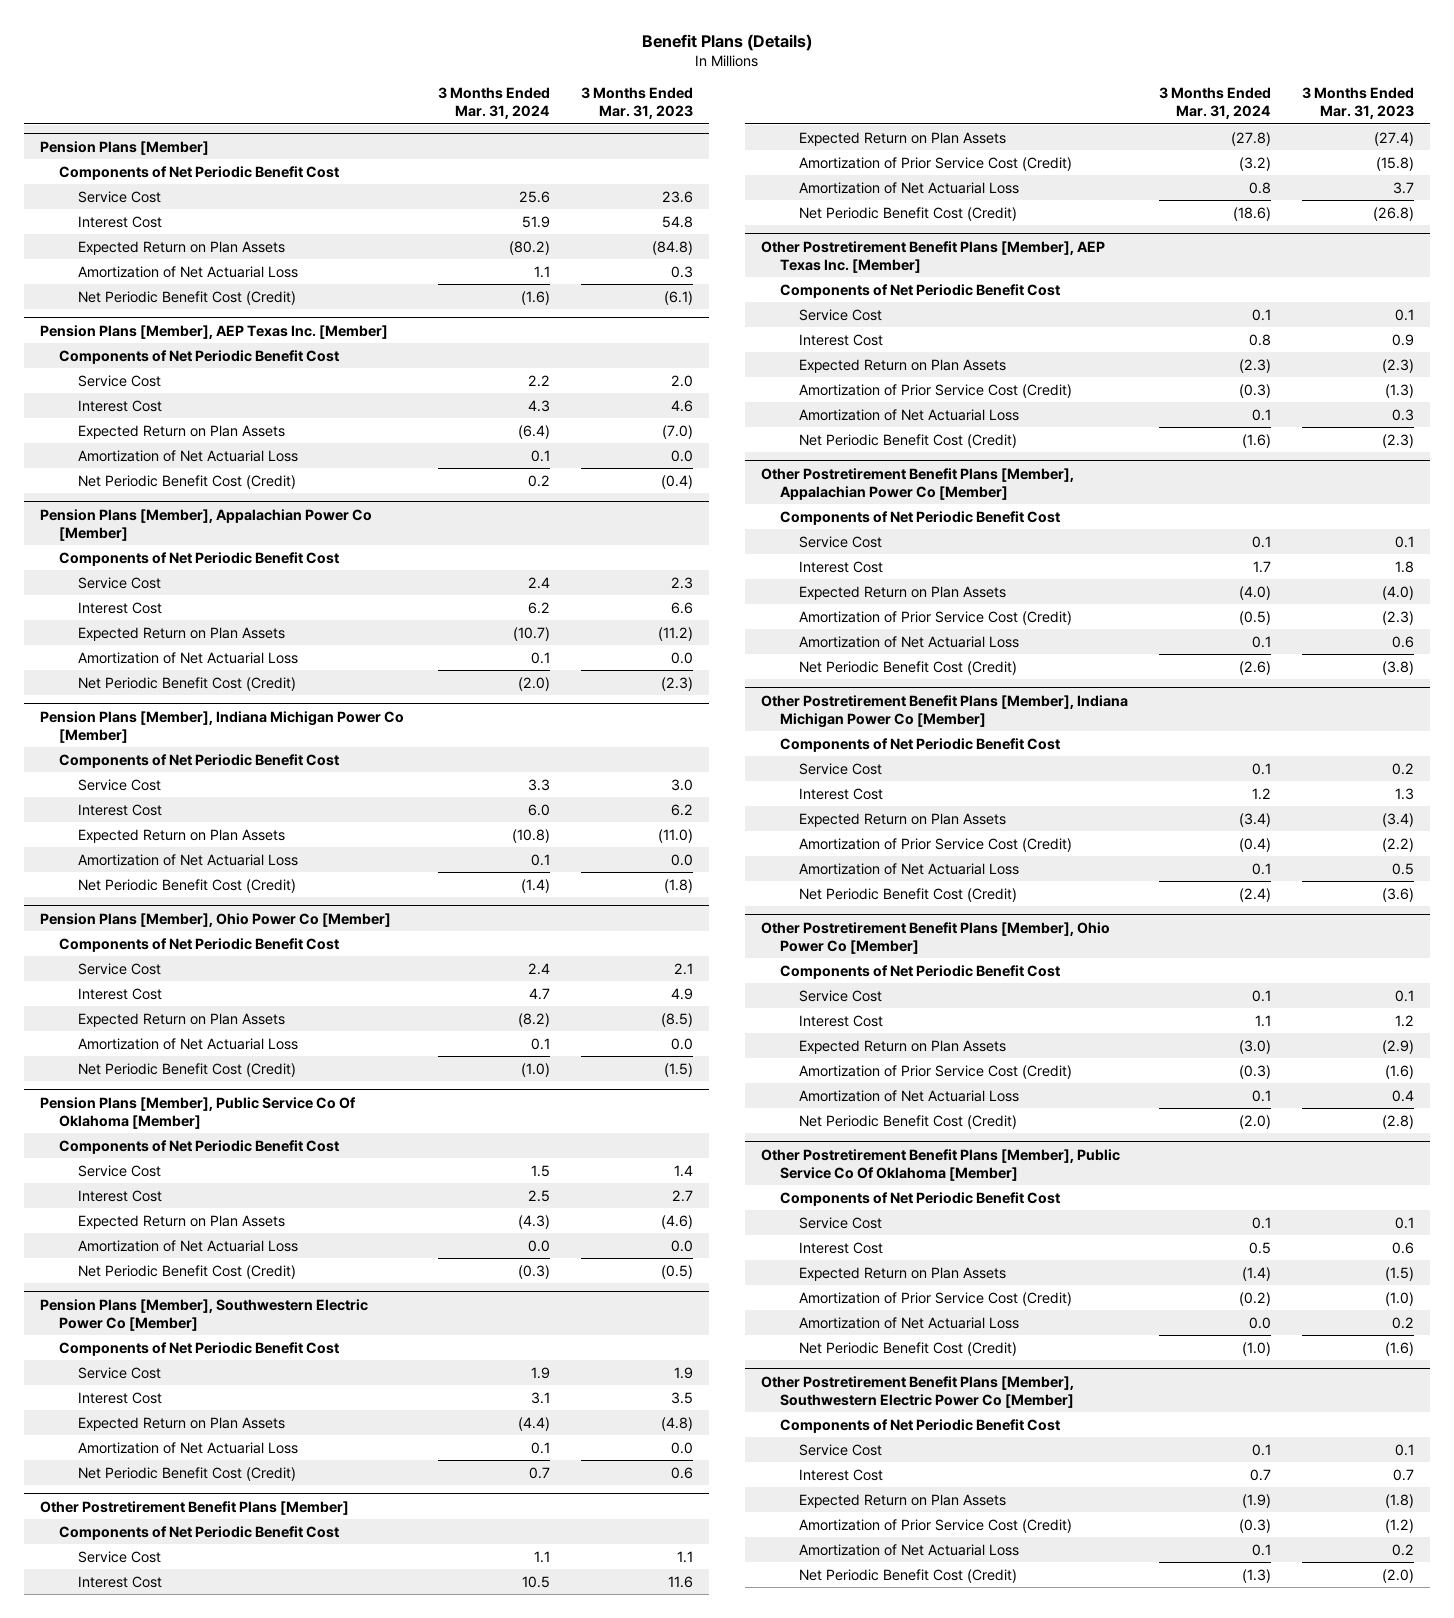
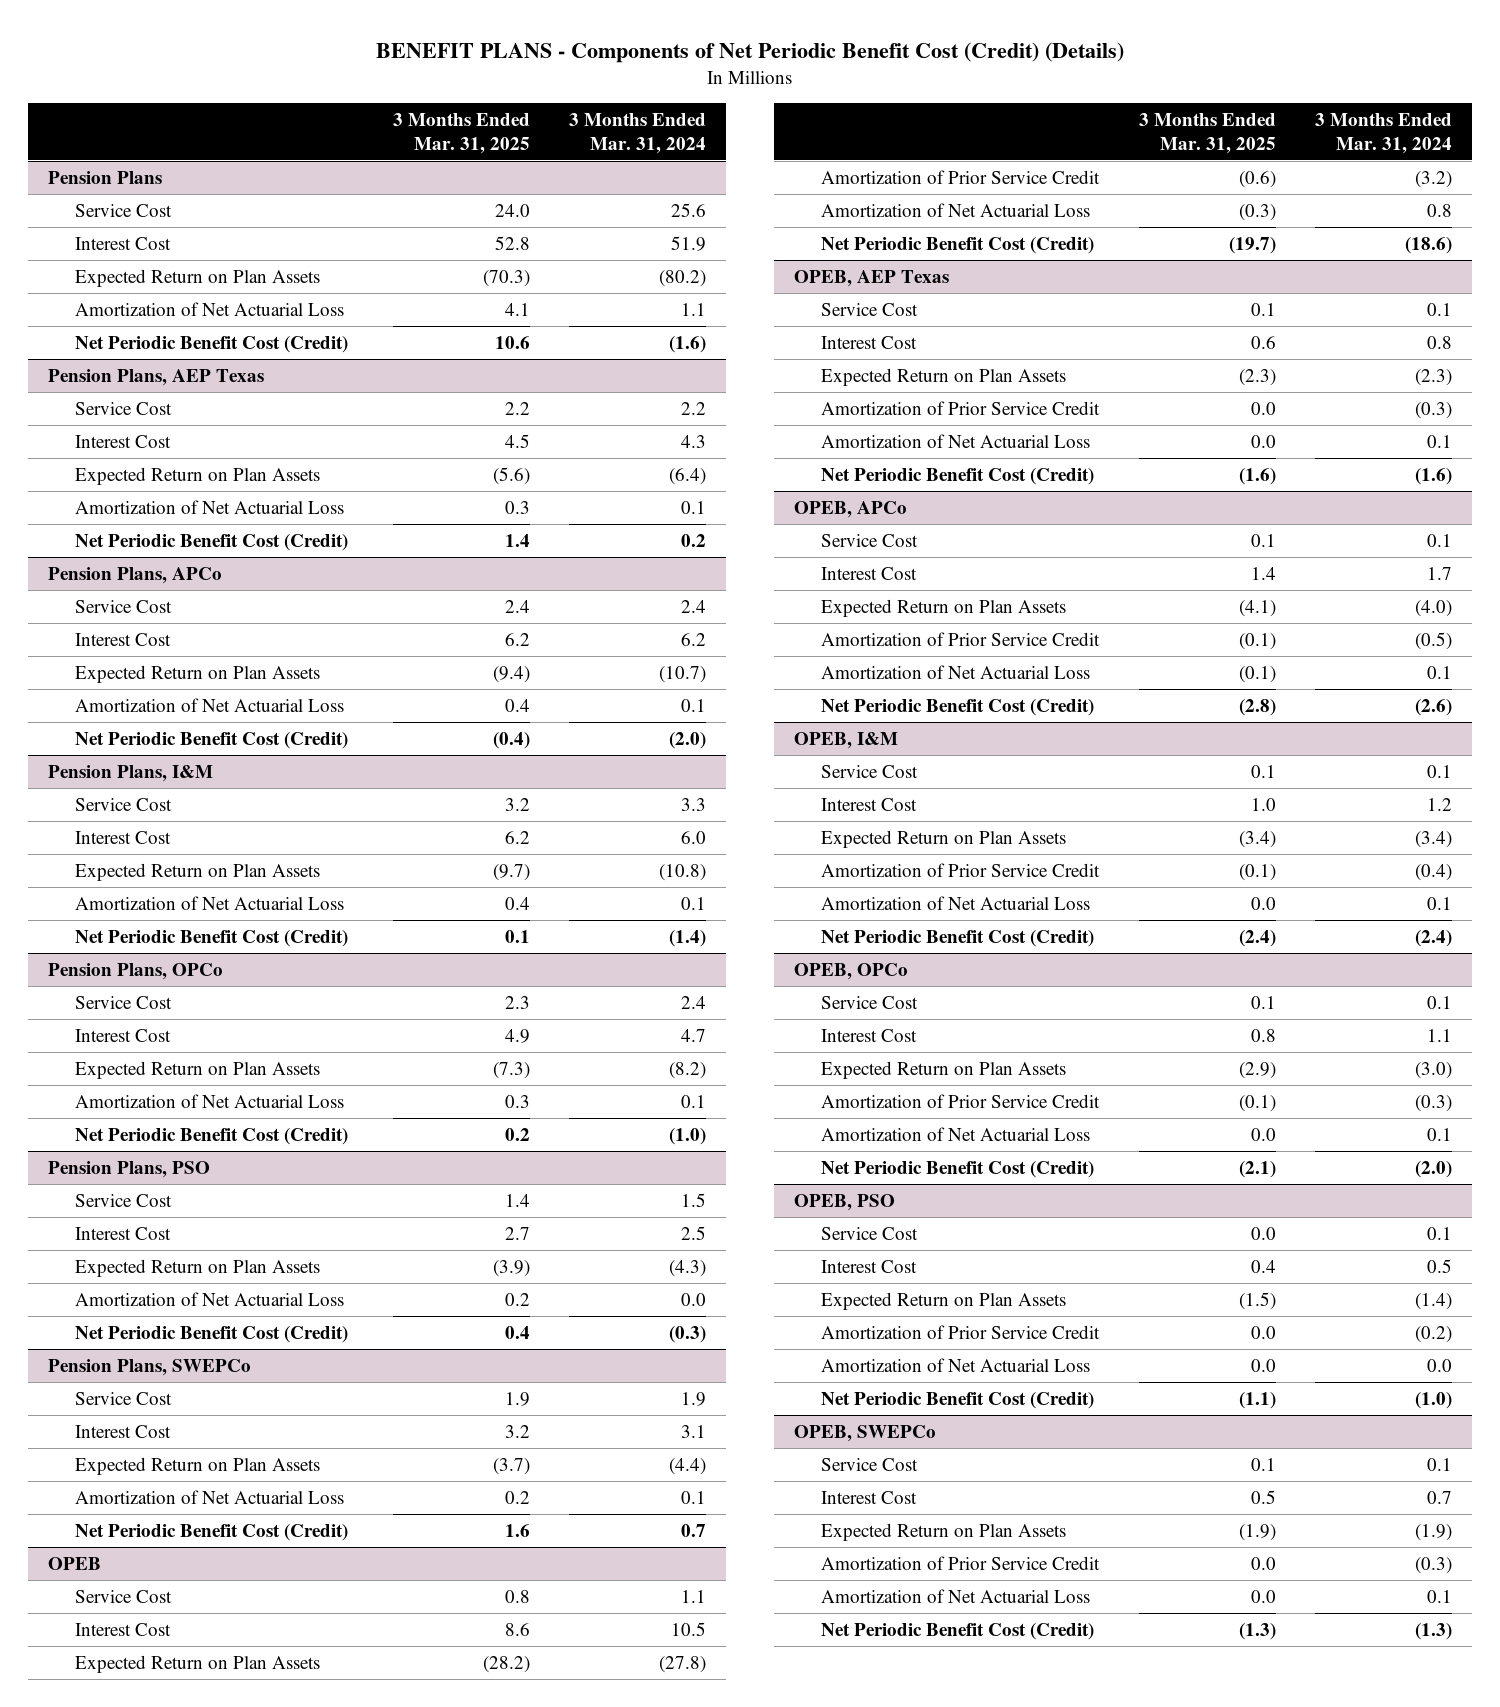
- Benefit Plans (Details)
+ BENEFIT PLANS - Components of Net Periodic Benefit Cost (Credit) (Details)
- | 3 Months Ended Mar. 31, 2024 | 3 Months Ended Mar. 31, 2023
+ | 3 Months Ended Mar. 31, 2025 | 3 Months Ended Mar. 31, 2024
- Pension Plans [Member]
- Components of Net Periodic Benefit Cost
+ Pension Plans
- Pension Plans [Member], AEP Texas Inc. [Member]
- Components of Net Periodic Benefit Cost
+ Pension Plans, AEP Texas
- Pension Plans [Member], Appalachian Power Co [Member]
- Components of Net Periodic Benefit Cost
+ Pension Plans, APCo
- Pension Plans [Member], Indiana Michigan Power Co [Member]
- Components of Net Periodic Benefit Cost
+ Pension Plans, I&M
- Pension Plans [Member], Ohio Power Co [Member]
- Components of Net Periodic Benefit Cost
+ Pension Plans, OPCo
- Pension Plans [Member], Public Service Co Of Oklahoma [Member]
- Components of Net Periodic Benefit Cost
+ Pension Plans, PSO
- Pension Plans [Member], Southwestern Electric Power Co [Member]
- Components of Net Periodic Benefit Cost
+ Pension Plans, SWEPCo
- Other Postretirement Benefit Plans [Member]
- Components of Net Periodic Benefit Cost
+ OPEB
- Amortization of Prior Service Cost (Credit) | (3.2) | (15.8)
+ Amortization of Prior Service Credit | (0.6) | (3.2)
- Other Postretirement Benefit Plans [Member], AEP Texas Inc. [Member]
- Components of Net Periodic Benefit Cost
+ OPEB, AEP Texas
- Amortization of Prior Service Cost (Credit) | (0.3) | (1.3)
+ Amortization of Prior Service Credit | 0.0 | (0.3)
- Other Postretirement Benefit Plans [Member], Appalachian Power Co [Member]
- Components of Net Periodic Benefit Cost
+ OPEB, APCo
- Amortization of Prior Service Cost (Credit) | (0.5) | (2.3)
+ Amortization of Prior Service Credit | (0.1) | (0.5)
- Other Postretirement Benefit Plans [Member], Indiana Michigan Power Co [Member]
- Components of Net Periodic Benefit Cost
+ OPEB, I&M
- Amortization of Prior Service Cost (Credit) | (0.4) | (2.2)
+ Amortization of Prior Service Credit | (0.1) | (0.4)
- Other Postretirement Benefit Plans [Member], Ohio Power Co [Member]
- Components of Net Periodic Benefit Cost
+ OPEB, OPCo
- Amortization of Prior Service Cost (Credit) | (0.3) | (1.6)
+ Amortization of Prior Service Credit | (0.1) | (0.3)
- Other Postretirement Benefit Plans [Member], Public Service Co Of Oklahoma [Member]
- Components of Net Periodic Benefit Cost
+ OPEB, PSO
- Amortization of Prior Service Cost (Credit) | (0.2) | (1.0)
+ Amortization of Prior Service Credit | 0.0 | (0.2)
- Other Postretirement Benefit Plans [Member], Southwestern Electric Power Co [Member]
- Components of Net Periodic Benefit Cost
+ OPEB, SWEPCo
- Amortization of Prior Service Cost (Credit) | (0.3) | (1.2)
+ Amortization of Prior Service Credit | 0.0 | (0.3)

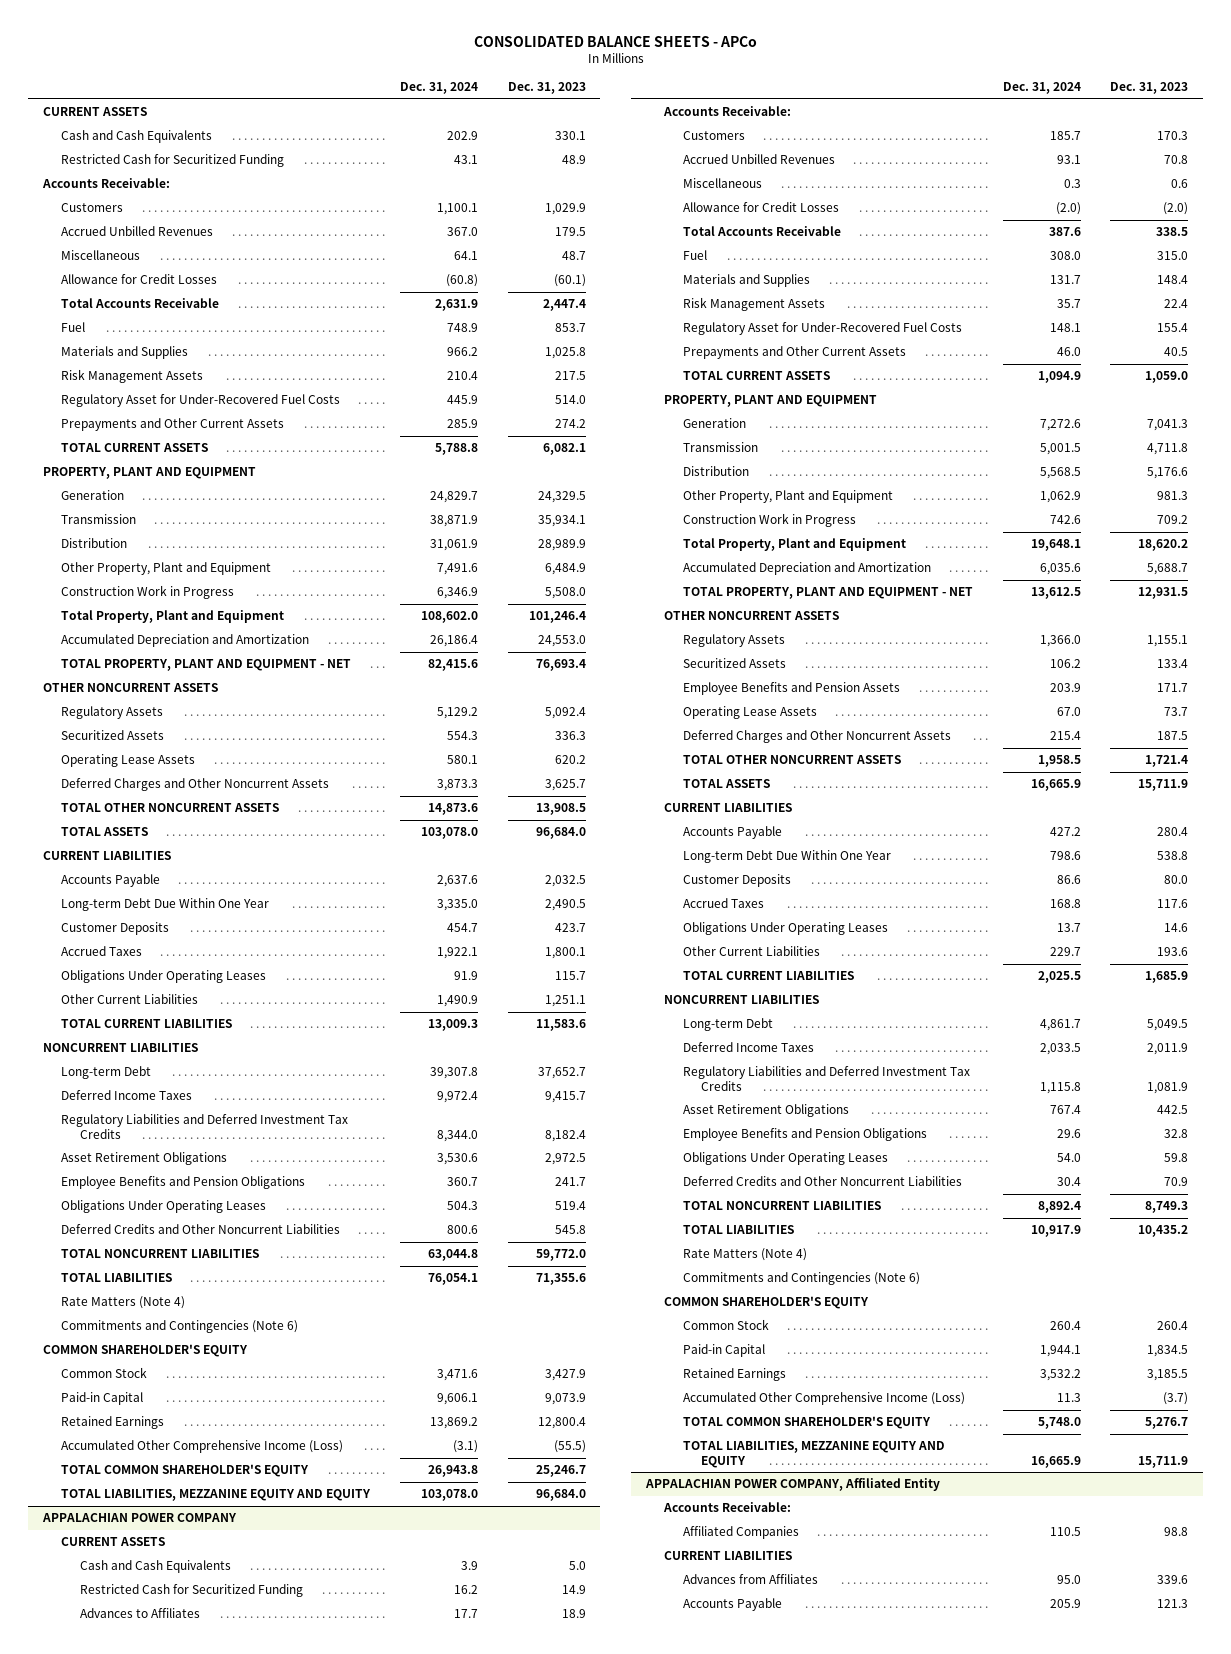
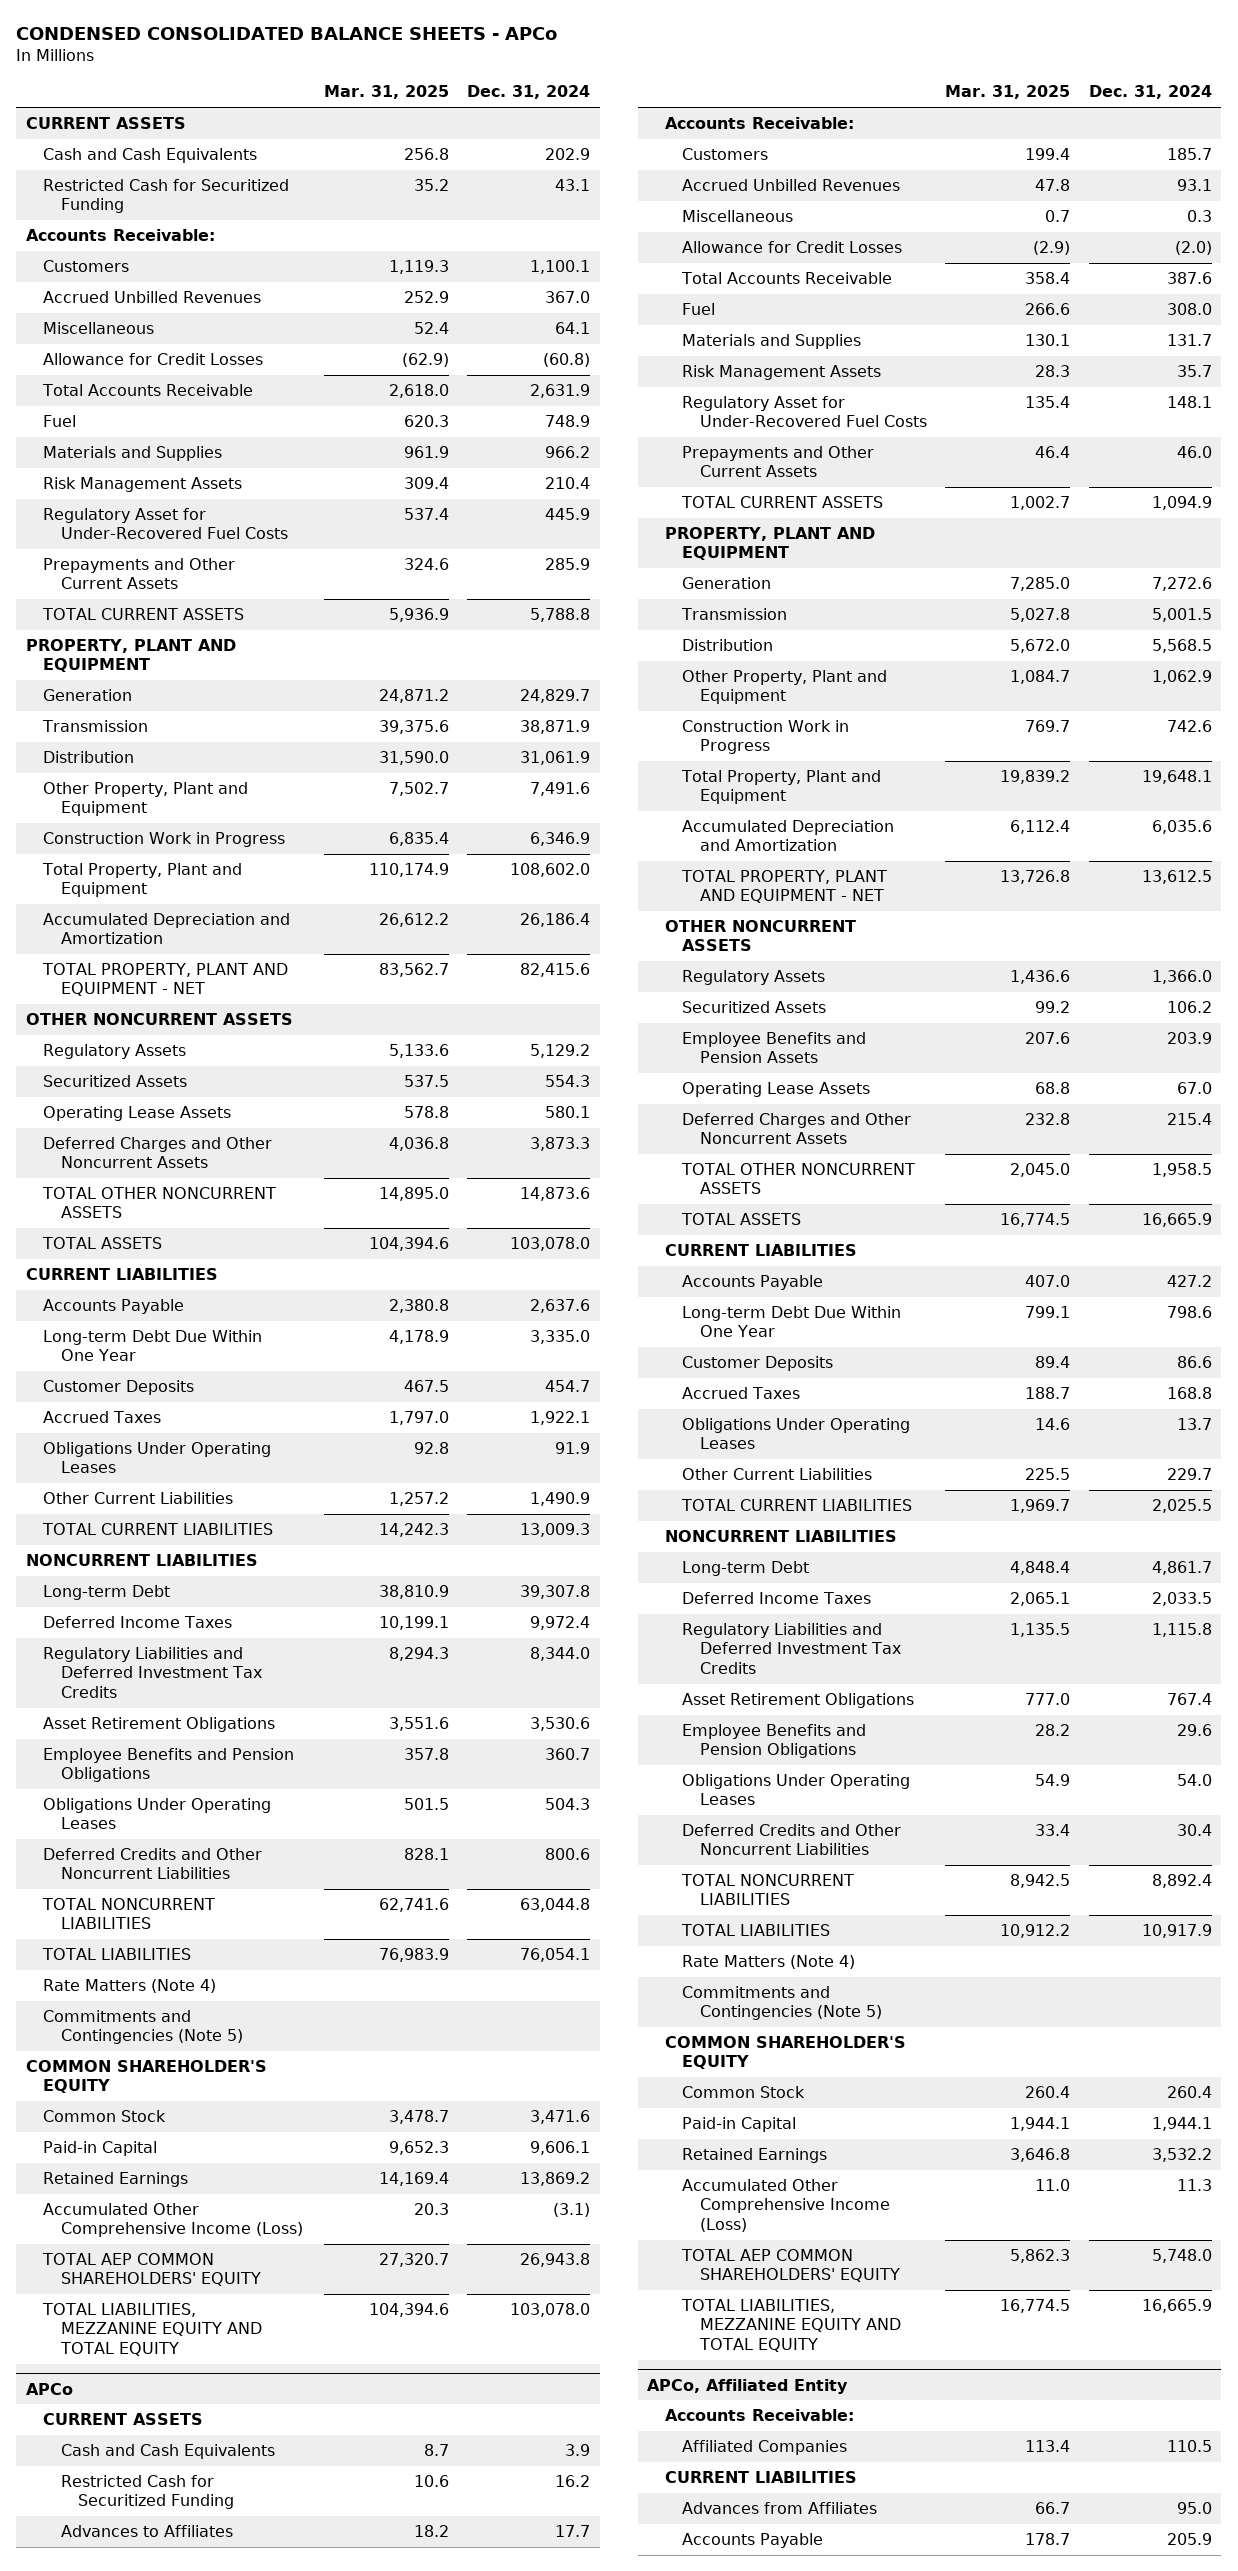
- CONSOLIDATED BALANCE SHEETS - APCo
+ CONDENSED CONSOLIDATED BALANCE SHEETS - APCo
- | Dec. 31, 2024 | Dec. 31, 2023
+ | Mar. 31, 2025 | Dec. 31, 2024
- Commitments and Contingencies (Note 6)
+ Commitments and Contingencies (Note 5)
- TOTAL COMMON SHAREHOLDER'S EQUITY | 26,943.8 | 25,246.7
- TOTAL LIABILITIES, MEZZANINE EQUITY AND EQUITY | 103,078.0 | 96,684.0
- APPALACHIAN POWER COMPANY
+ TOTAL AEP COMMON SHAREHOLDERS' EQUITY | 27,320.7 | 26,943.8
+ TOTAL LIABILITIES, MEZZANINE EQUITY AND TOTAL EQUITY | 104,394.6 | 103,078.0
+ APCo
- Commitments and Contingencies (Note 6)
+ Commitments and Contingencies (Note 5)
- TOTAL COMMON SHAREHOLDER'S EQUITY | 5,748.0 | 5,276.7
- TOTAL LIABILITIES, MEZZANINE EQUITY AND EQUITY | 16,665.9 | 15,711.9
- APPALACHIAN POWER COMPANY, Affiliated Entity
+ TOTAL AEP COMMON SHAREHOLDERS' EQUITY | 5,862.3 | 5,748.0
+ TOTAL LIABILITIES, MEZZANINE EQUITY AND TOTAL EQUITY | 16,774.5 | 16,665.9
+ APCo, Affiliated Entity

